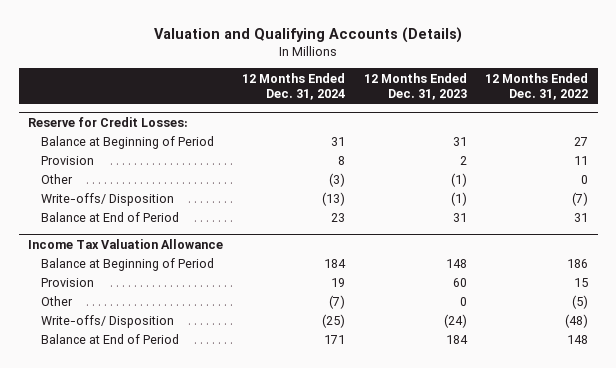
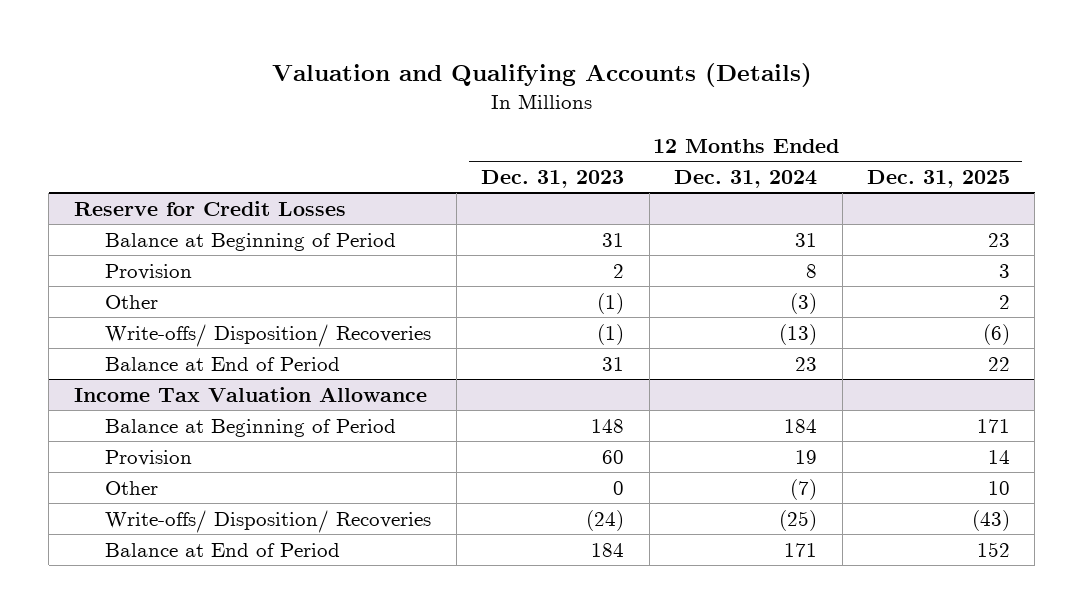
- | 12 Months Ended Dec. 31, 2024 | 12 Months Ended Dec. 31, 2023 | 12 Months Ended Dec. 31, 2022
+ | 12 Months Ended Dec. 31, 2023 | 12 Months Ended Dec. 31, 2024 | 12 Months Ended Dec. 31, 2025
- Reserve for Credit Losses:
+ Reserve for Credit Losses
- Write-offs/ Disposition | (13) | (1) | (7)
+ Write-offs/ Disposition/ Recoveries | (1) | (13) | (6)
@ Income Tax Valuation Allowance
- Write-offs/ Disposition | (25) | (24) | (48)
+ Write-offs/ Disposition/ Recoveries | (24) | (25) | (43)

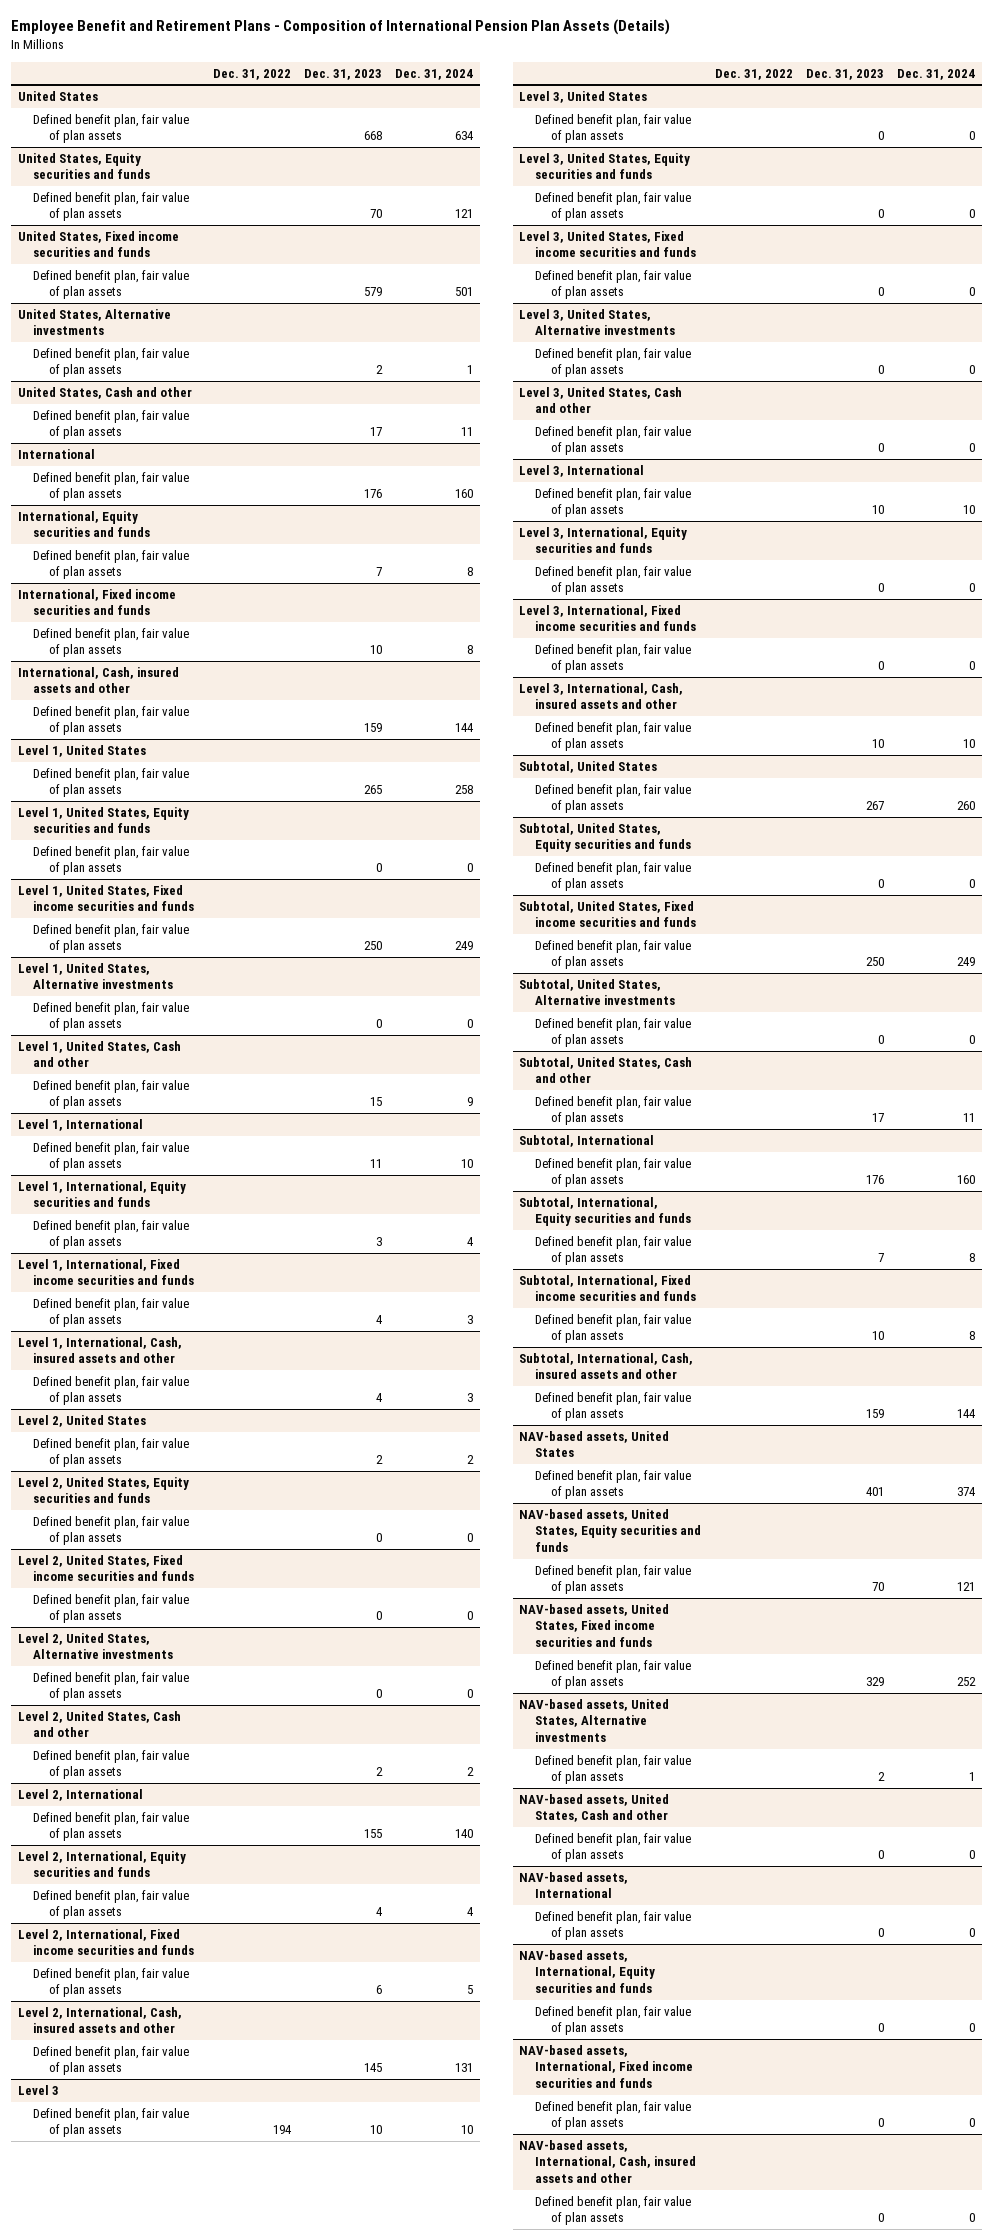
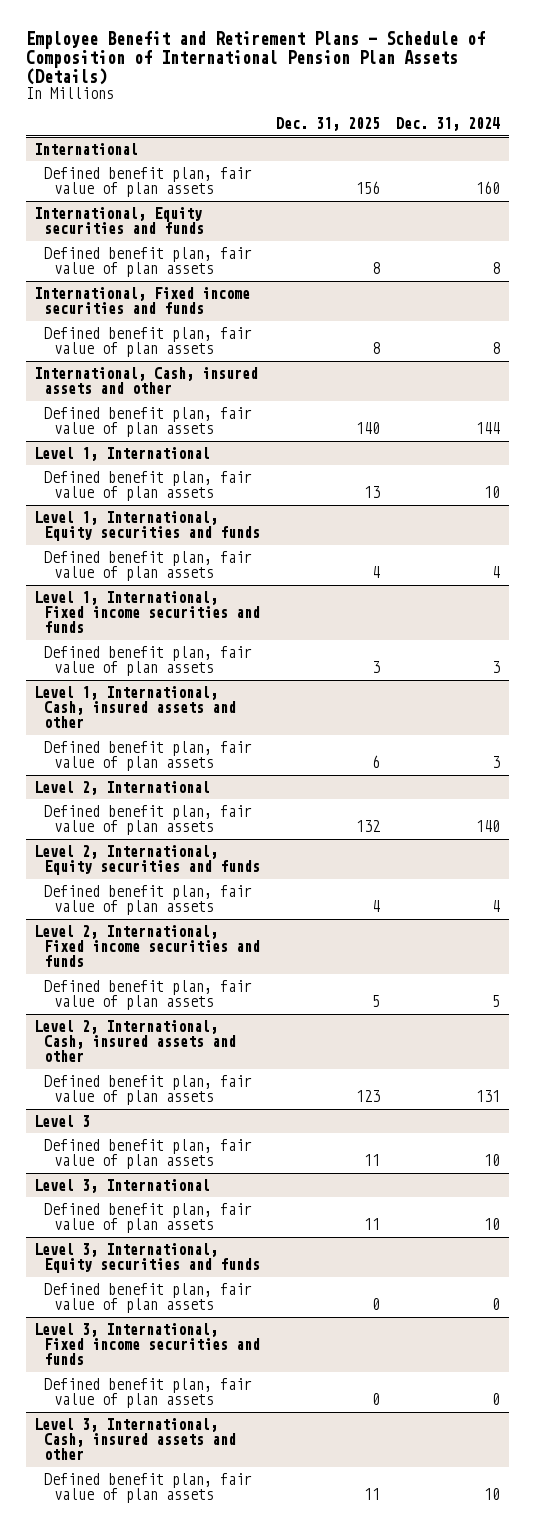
- Employee Benefit and Retirement Plans - Composition of International Pension Plan Assets (Details)
+ Employee Benefit and Retirement Plans - Schedule of Composition of International Pension Plan Assets (Details)
- | Dec. 31, 2022 | Dec. 31, 2023 | Dec. 31, 2024
+ | Dec. 31, 2025 | Dec. 31, 2024
- United States
- Defined benefit plan, fair value of plan assets | | 668 | 634
- United States, Equity securities and funds
- Defined benefit plan, fair value of plan assets | | 70 | 121
- United States, Fixed income securities and funds
- Defined benefit plan, fair value of plan assets | | 579 | 501
- United States, Alternative investments
- Defined benefit plan, fair value of plan assets | | 2 | 1
- United States, Cash and other
- Defined benefit plan, fair value of plan assets | | 17 | 11
- Level 1, United States
- Defined benefit plan, fair value of plan assets | | 265 | 258
- Level 1, United States, Equity securities and funds
- Defined benefit plan, fair value of plan assets | | 0 | 0
- Level 1, United States, Fixed income securities and funds
- Defined benefit plan, fair value of plan assets | | 250 | 249
- Level 1, United States, Alternative investments
- Defined benefit plan, fair value of plan assets | | 0 | 0
- Level 1, United States, Cash and other
- Defined benefit plan, fair value of plan assets | | 15 | 9
- Level 2, United States
- Defined benefit plan, fair value of plan assets | | 2 | 2
- Level 2, United States, Equity securities and funds
- Defined benefit plan, fair value of plan assets | | 0 | 0
- Level 2, United States, Fixed income securities and funds
- Defined benefit plan, fair value of plan assets | | 0 | 0
- Level 2, United States, Alternative investments
- Defined benefit plan, fair value of plan assets | | 0 | 0
- Level 2, United States, Cash and other
- Defined benefit plan, fair value of plan assets | | 2 | 2
- Level 3, United States
- Defined benefit plan, fair value of plan assets | | 0 | 0
- Level 3, United States, Equity securities and funds
- Defined benefit plan, fair value of plan assets | | 0 | 0
- Level 3, United States, Fixed income securities and funds
- Defined benefit plan, fair value of plan assets | | 0 | 0
- Level 3, United States, Alternative investments
- Defined benefit plan, fair value of plan assets | | 0 | 0
- Level 3, United States, Cash and other
- Defined benefit plan, fair value of plan assets | | 0 | 0
- Subtotal, United States
- Defined benefit plan, fair value of plan assets | | 267 | 260
- Subtotal, United States, Equity securities and funds
- Defined benefit plan, fair value of plan assets | | 0 | 0
- Subtotal, United States, Fixed income securities and funds
- Defined benefit plan, fair value of plan assets | | 250 | 249
- Subtotal, United States, Alternative investments
- Defined benefit plan, fair value of plan assets | | 0 | 0
- Subtotal, United States, Cash and other
- Defined benefit plan, fair value of plan assets | | 17 | 11
- Subtotal, International
- Defined benefit plan, fair value of plan assets | | 176 | 160
- Subtotal, International, Equity securities and funds
- Defined benefit plan, fair value of plan assets | | 7 | 8
- Subtotal, International, Fixed income securities and funds
- Defined benefit plan, fair value of plan assets | | 10 | 8
- Subtotal, International, Cash, insured assets and other
- Defined benefit plan, fair value of plan assets | | 159 | 144
- NAV-based assets, United States
- Defined benefit plan, fair value of plan assets | | 401 | 374
- NAV-based assets, United States, Equity securities and funds
- Defined benefit plan, fair value of plan assets | | 70 | 121
- NAV-based assets, United States, Fixed income securities and funds
- Defined benefit plan, fair value of plan assets | | 329 | 252
- NAV-based assets, United States, Alternative investments
- Defined benefit plan, fair value of plan assets | | 2 | 1
- NAV-based assets, United States, Cash and other
- Defined benefit plan, fair value of plan assets | | 0 | 0
- NAV-based assets, International
- Defined benefit plan, fair value of plan assets | | 0 | 0
- NAV-based assets, International, Equity securities and funds
- Defined benefit plan, fair value of plan assets | | 0 | 0
- NAV-based assets, International, Fixed income securities and funds
- Defined benefit plan, fair value of plan assets | | 0 | 0
- NAV-based assets, International, Cash, insured assets and other
- Defined benefit plan, fair value of plan assets | | 0 | 0

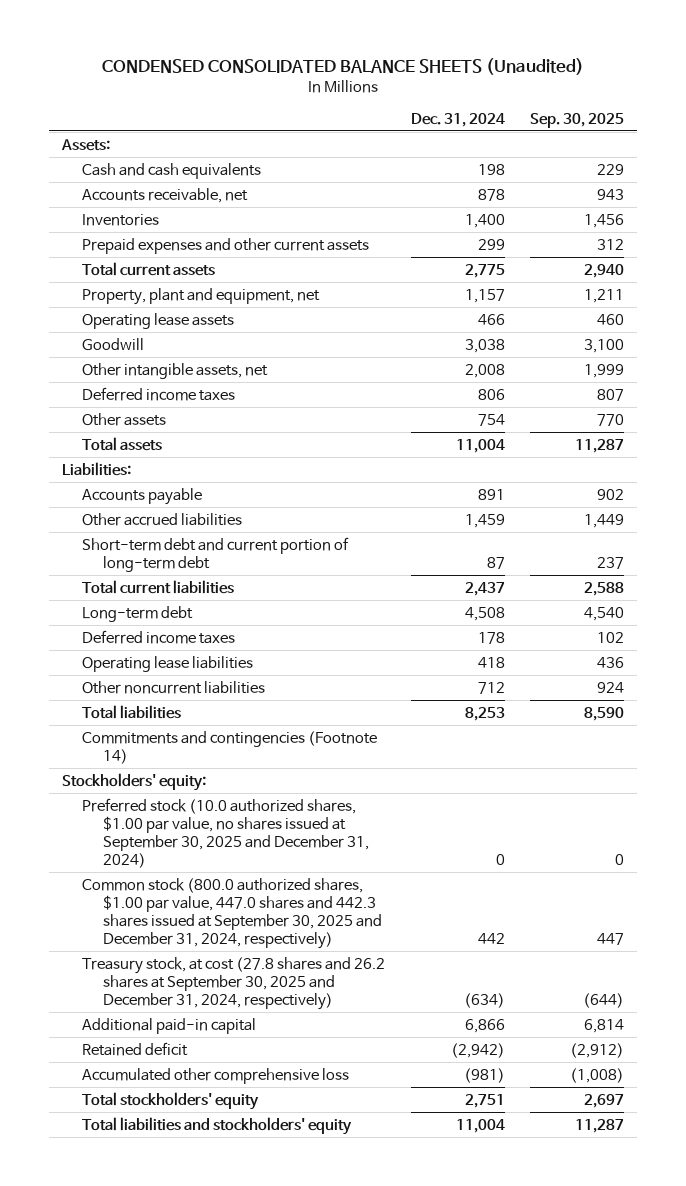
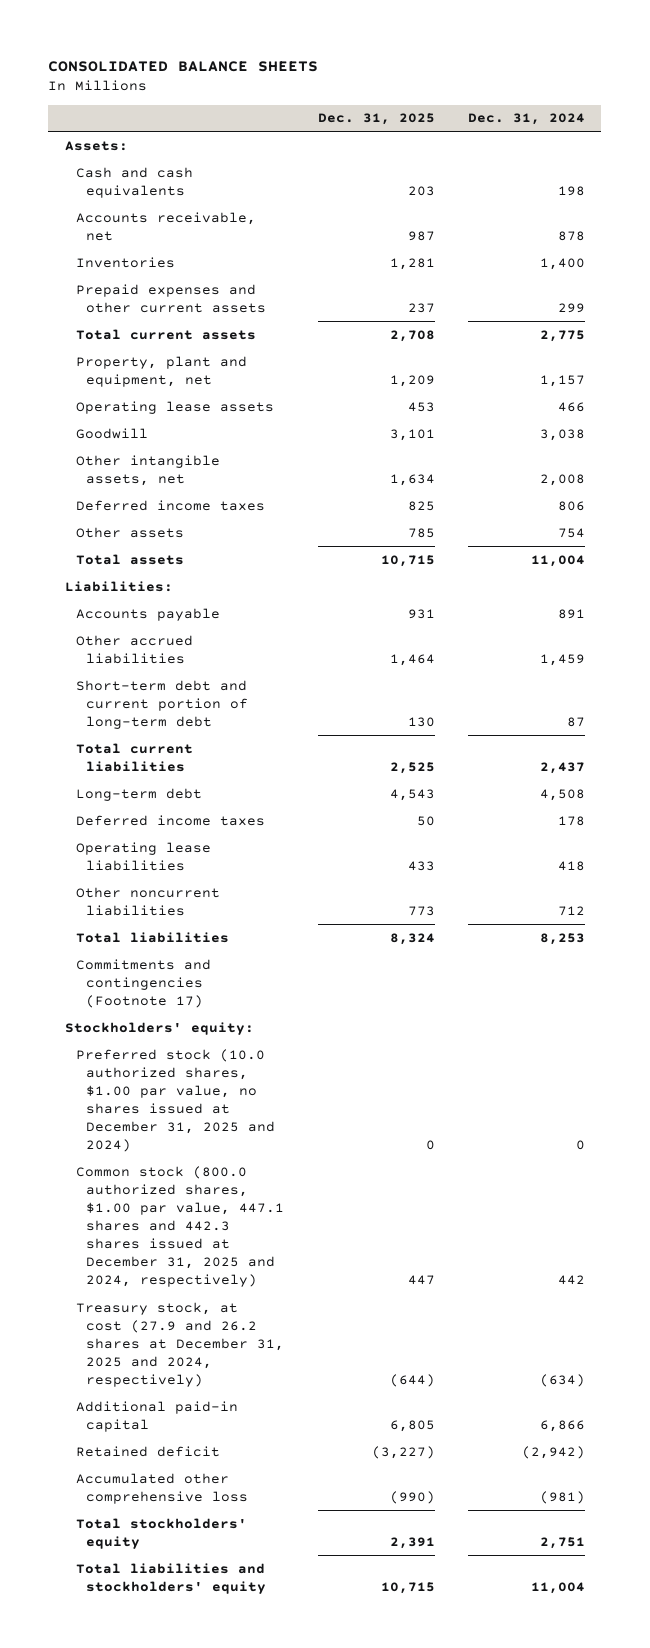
- CONDENSED CONSOLIDATED BALANCE SHEETS (Unaudited)
+ CONSOLIDATED BALANCE SHEETS
- | Dec. 31, 2024 | Sep. 30, 2025
+ | Dec. 31, 2025 | Dec. 31, 2024
- Commitments and contingencies (Footnote 14)
+ Commitments and contingencies (Footnote 17)
- Preferred stock (10.0 authorized shares, $1.00 par value, no shares issued at September 30, 2025 and December 31, 2024) | 0 | 0
- Common stock (800.0 authorized shares, $1.00 par value, 447.0 shares and 442.3 shares issued at September 30, 2025 and December 31, 2024, respectively) | 442 | 447
- Treasury stock, at cost (27.8 shares and 26.2 shares at September 30, 2025 and December 31, 2024, respectively) | (634) | (644)
+ Preferred stock (10.0 authorized shares, $1.00 par value, no shares issued at December 31, 2025 and 2024) | 0 | 0
+ Common stock (800.0 authorized shares, $1.00 par value, 447.1 shares and 442.3 shares issued at December 31, 2025 and 2024, respectively) | 447 | 442
+ Treasury stock, at cost (27.9 and 26.2 shares at December 31, 2025 and 2024, respectively) | (644) | (634)

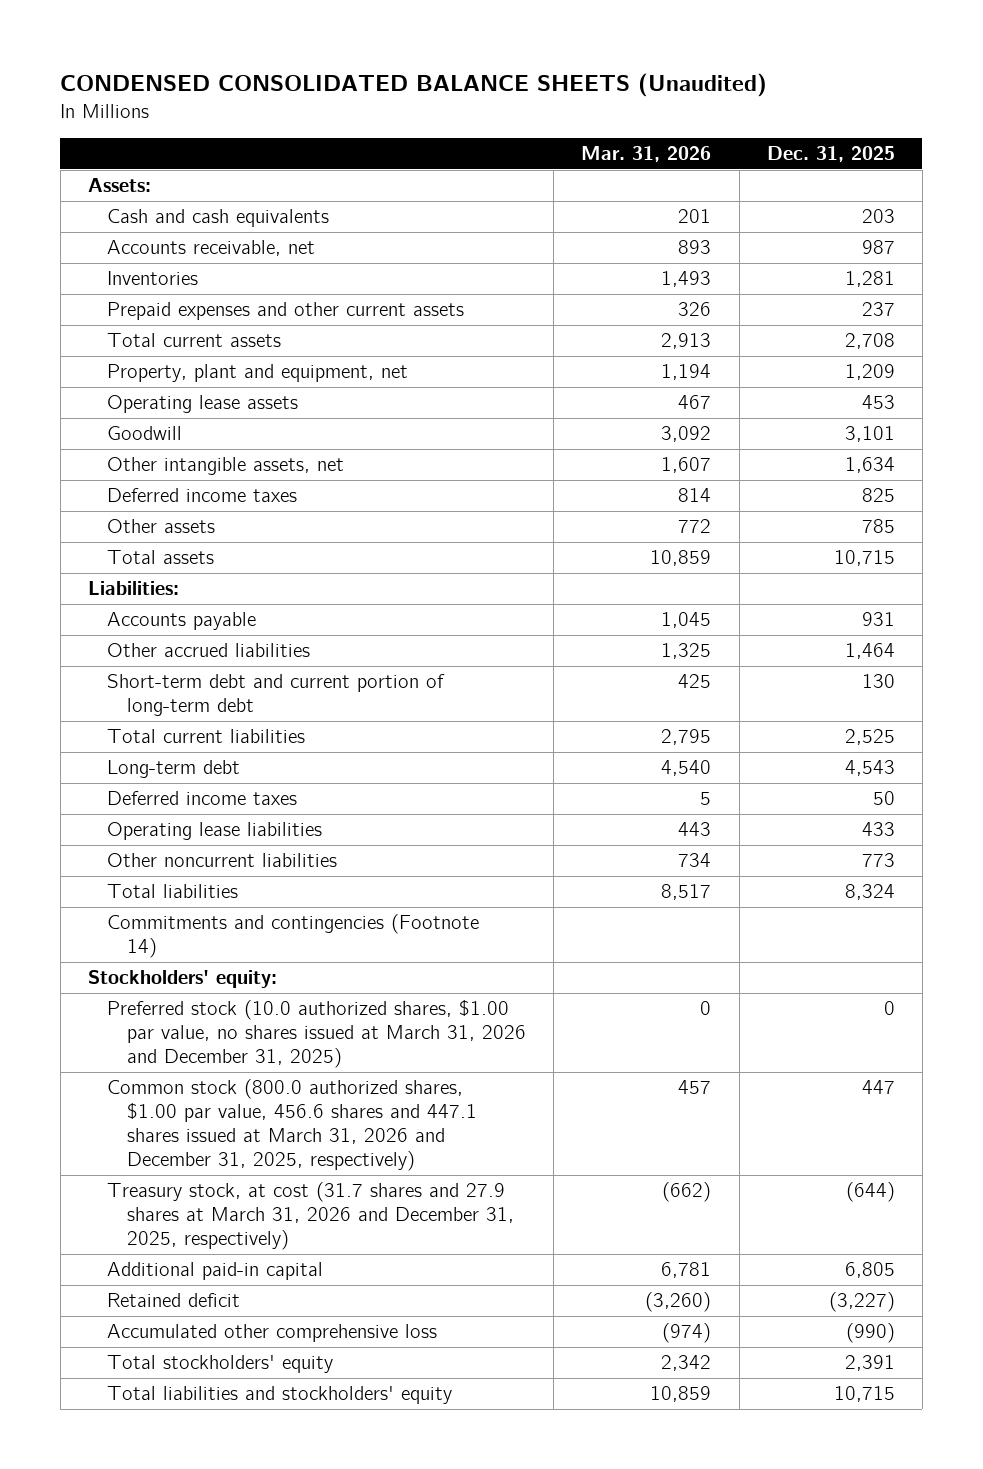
- CONSOLIDATED BALANCE SHEETS
+ CONDENSED CONSOLIDATED BALANCE SHEETS (Unaudited)
- | Dec. 31, 2025 | Dec. 31, 2024
+ | Mar. 31, 2026 | Dec. 31, 2025
- Commitments and contingencies (Footnote 17)
+ Commitments and contingencies (Footnote 14)
- Preferred stock (10.0 authorized shares, $1.00 par value, no shares issued at December 31, 2025 and 2024) | 0 | 0
- Common stock (800.0 authorized shares, $1.00 par value, 447.1 shares and 442.3 shares issued at December 31, 2025 and 2024, respectively) | 447 | 442
- Treasury stock, at cost (27.9 and 26.2 shares at December 31, 2025 and 2024, respectively) | (644) | (634)
+ Preferred stock (10.0 authorized shares, $1.00 par value, no shares issued at March 31, 2026 and December 31, 2025) | 0 | 0
+ Common stock (800.0 authorized shares, $1.00 par value, 456.6 shares and 447.1 shares issued at March 31, 2026 and December 31, 2025, respectively) | 457 | 447
+ Treasury stock, at cost (31.7 shares and 27.9 shares at March 31, 2026 and December 31, 2025, respectively) | (662) | (644)

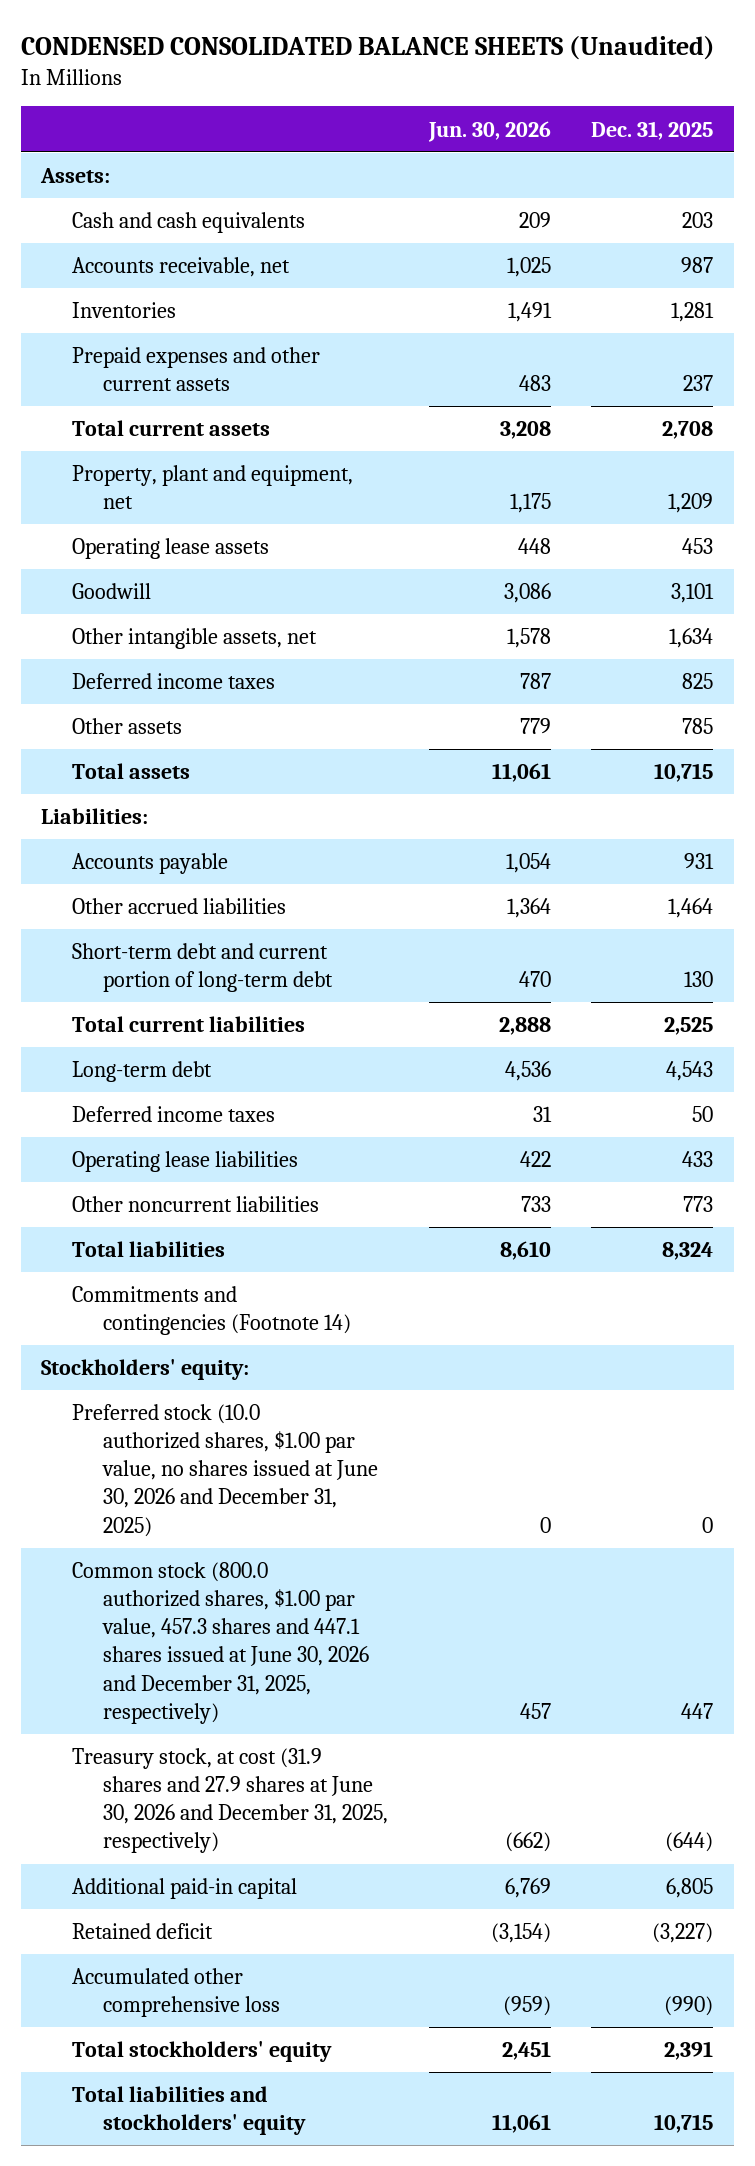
- | Mar. 31, 2026 | Dec. 31, 2025
+ | Jun. 30, 2026 | Dec. 31, 2025
- Preferred stock (10.0 authorized shares, $1.00 par value, no shares issued at March 31, 2026 and December 31, 2025) | 0 | 0
- Common stock (800.0 authorized shares, $1.00 par value, 456.6 shares and 447.1 shares issued at March 31, 2026 and December 31, 2025, respectively) | 457 | 447
- Treasury stock, at cost (31.7 shares and 27.9 shares at March 31, 2026 and December 31, 2025, respectively) | (662) | (644)
+ Preferred stock (10.0 authorized shares, $1.00 par value, no shares issued at June 30, 2026 and December 31, 2025) | 0 | 0
+ Common stock (800.0 authorized shares, $1.00 par value, 457.3 shares and 447.1 shares issued at June 30, 2026 and December 31, 2025, respectively) | 457 | 447
+ Treasury stock, at cost (31.9 shares and 27.9 shares at June 30, 2026 and December 31, 2025, respectively) | (662) | (644)

